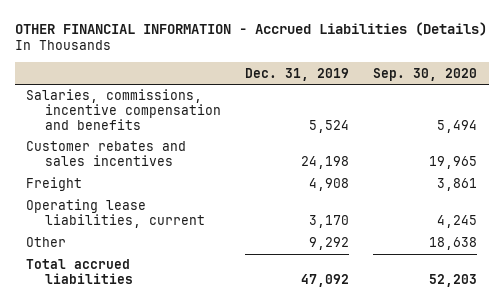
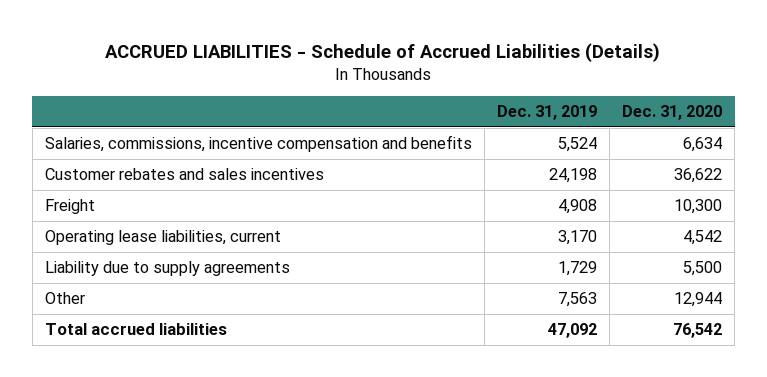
- OTHER FINANCIAL INFORMATION - Accrued Liabilities (Details)
+ ACCRUED LIABILITIES - Schedule of Accrued Liabilities (Details)
- | Dec. 31, 2019 | Sep. 30, 2020
+ | Dec. 31, 2019 | Dec. 31, 2020
- Other | 9,292 | 18,638
+ Liability due to supply agreements | 1,729 | 5,500
+ Other | 7,563 | 12,944

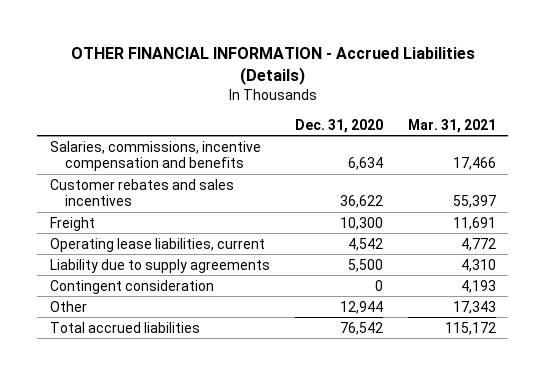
- ACCRUED LIABILITIES - Schedule of Accrued Liabilities (Details)
+ OTHER FINANCIAL INFORMATION - Accrued Liabilities (Details)
- | Dec. 31, 2019 | Dec. 31, 2020
+ | Dec. 31, 2020 | Mar. 31, 2021
+ Contingent consideration | 0 | 4,193

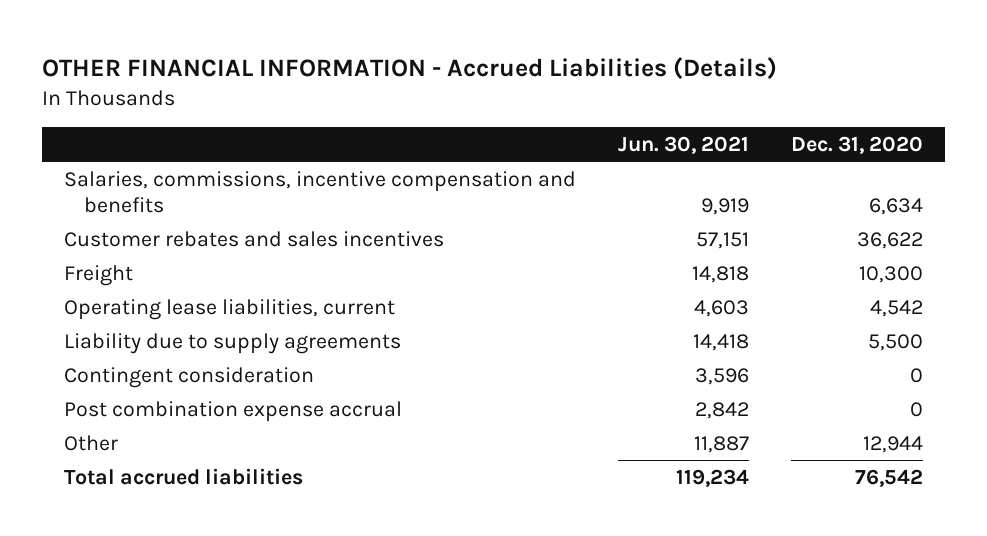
- | Dec. 31, 2020 | Mar. 31, 2021
+ | Jun. 30, 2021 | Dec. 31, 2020
+ Post combination expense accrual | 2,842 | 0

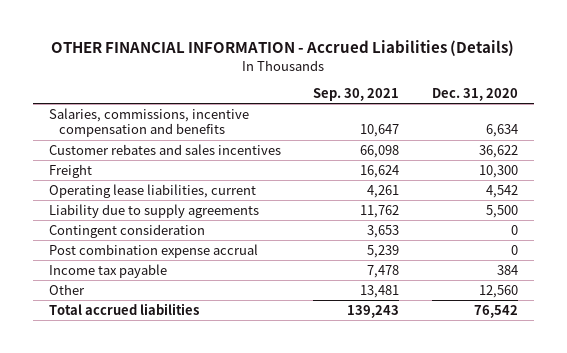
- | Jun. 30, 2021 | Dec. 31, 2020
+ | Sep. 30, 2021 | Dec. 31, 2020
- Other | 11,887 | 12,944
+ Income tax payable | 7,478 | 384
+ Other | 13,481 | 12,560

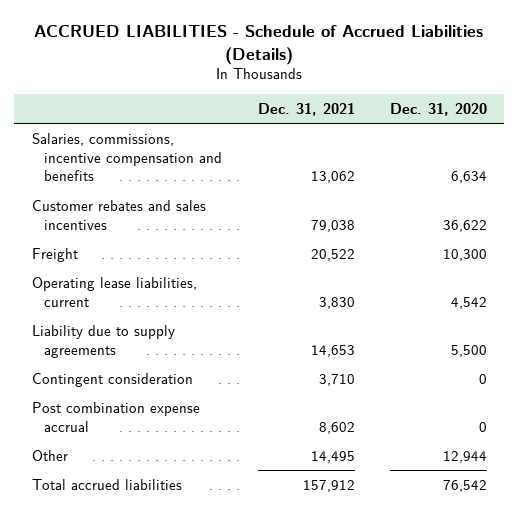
- OTHER FINANCIAL INFORMATION - Accrued Liabilities (Details)
+ ACCRUED LIABILITIES - Schedule of Accrued Liabilities (Details)
- | Sep. 30, 2021 | Dec. 31, 2020
+ | Dec. 31, 2021 | Dec. 31, 2020
- Income tax payable | 7,478 | 384
- Other | 13,481 | 12,560
+ Other | 14,495 | 12,944

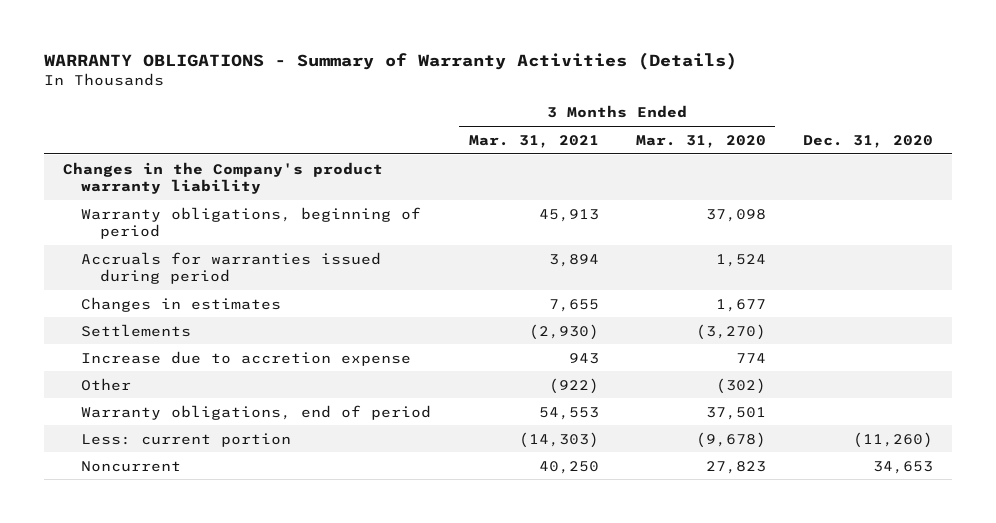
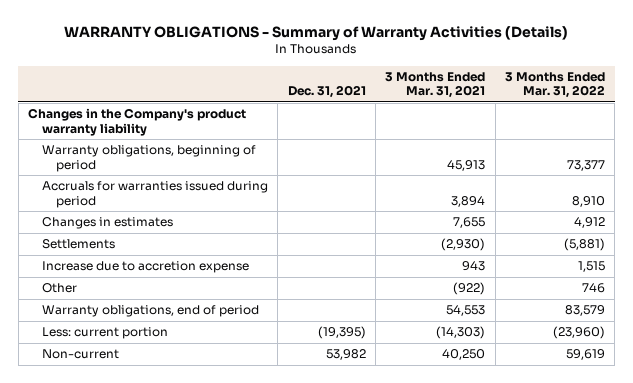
- | 3 Months Ended Mar. 31, 2021 | 3 Months Ended Mar. 31, 2020 | Dec. 31, 2020
+ | Dec. 31, 2021 | 3 Months Ended Mar. 31, 2021 | 3 Months Ended Mar. 31, 2022
- Noncurrent | 40,250 | 27,823 | 34,653
+ Non-current | 53,982 | 40,250 | 59,619

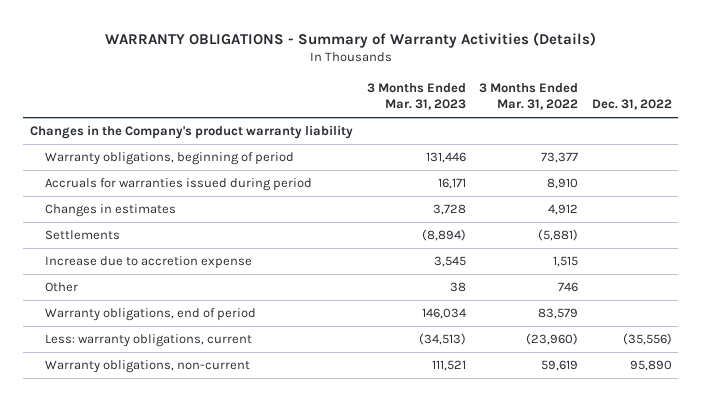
- | Dec. 31, 2021 | 3 Months Ended Mar. 31, 2021 | 3 Months Ended Mar. 31, 2022
+ | 3 Months Ended Mar. 31, 2023 | 3 Months Ended Mar. 31, 2022 | Dec. 31, 2022
- Less: current portion | (19,395) | (14,303) | (23,960)
- Non-current | 53,982 | 40,250 | 59,619
+ Less: warranty obligations, current | (34,513) | (23,960) | (35,556)
+ Warranty obligations, non-current | 111,521 | 59,619 | 95,890

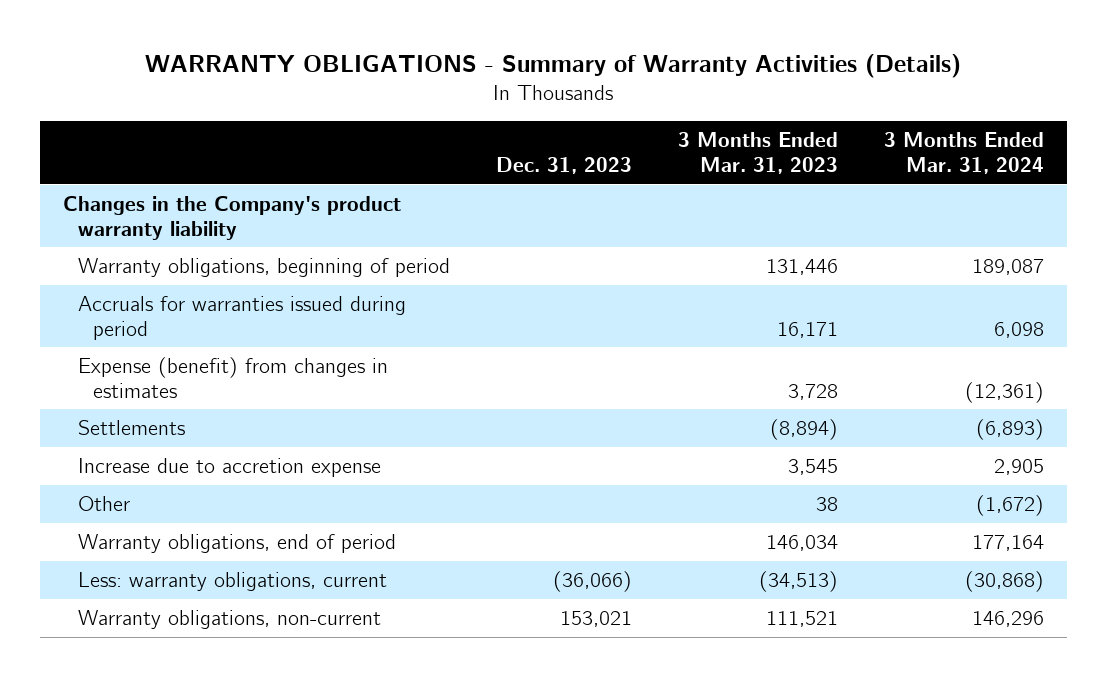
- | 3 Months Ended Mar. 31, 2023 | 3 Months Ended Mar. 31, 2022 | Dec. 31, 2022
+ | Dec. 31, 2023 | 3 Months Ended Mar. 31, 2023 | 3 Months Ended Mar. 31, 2024
- Changes in estimates | 3,728 | 4,912 |
+ Expense (benefit) from changes in estimates | | 3,728 | (12,361)

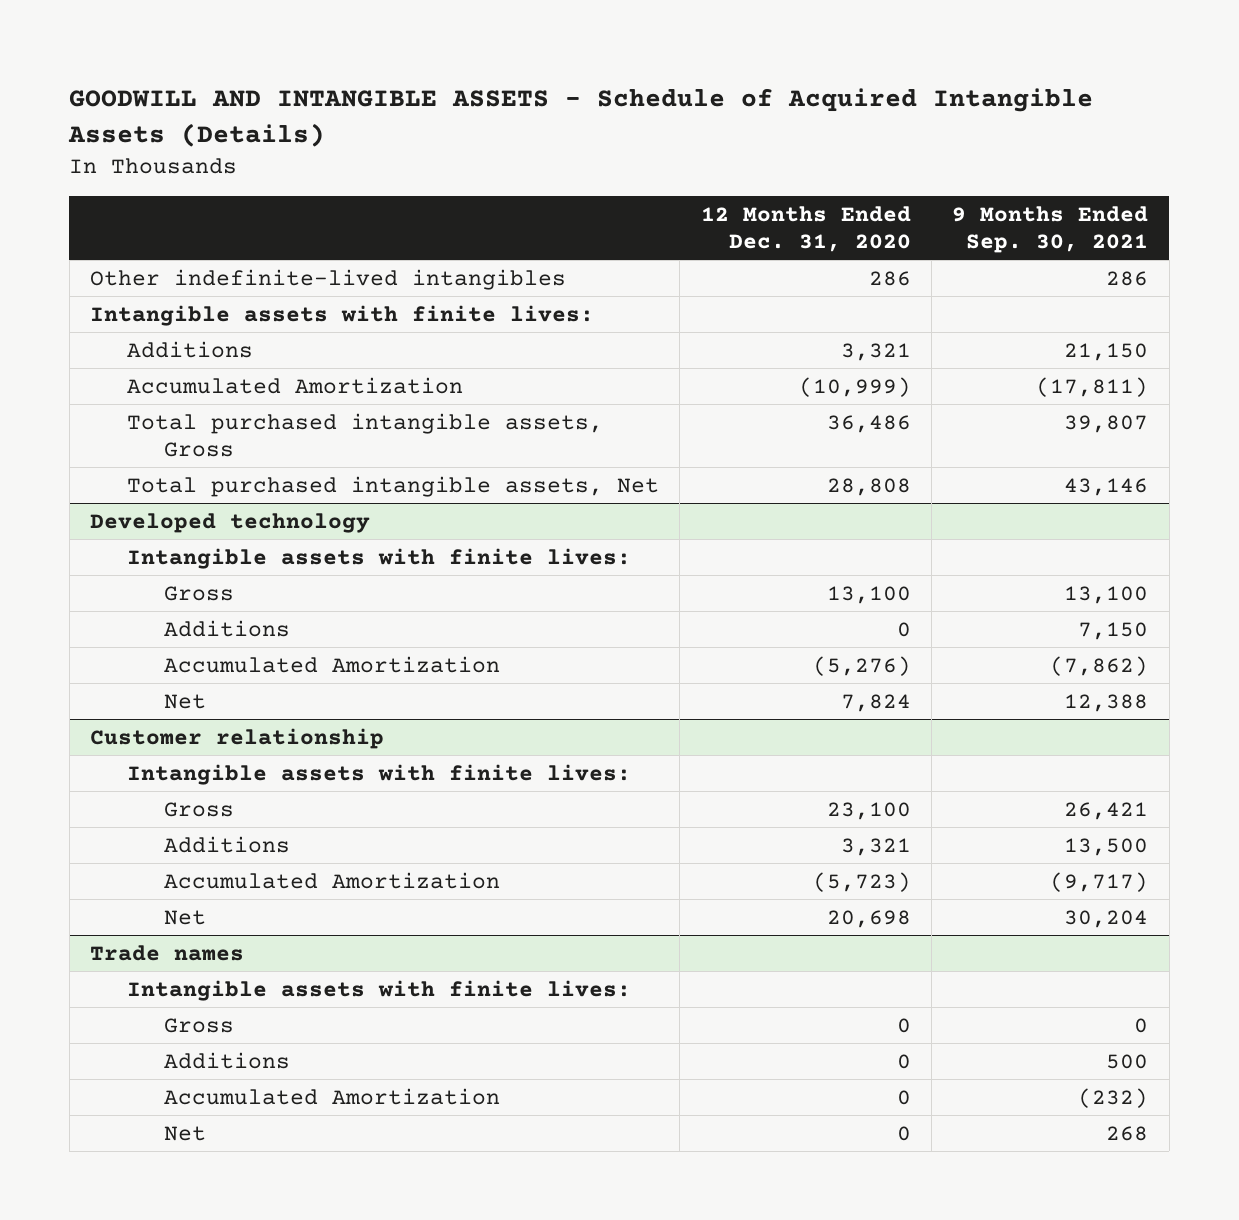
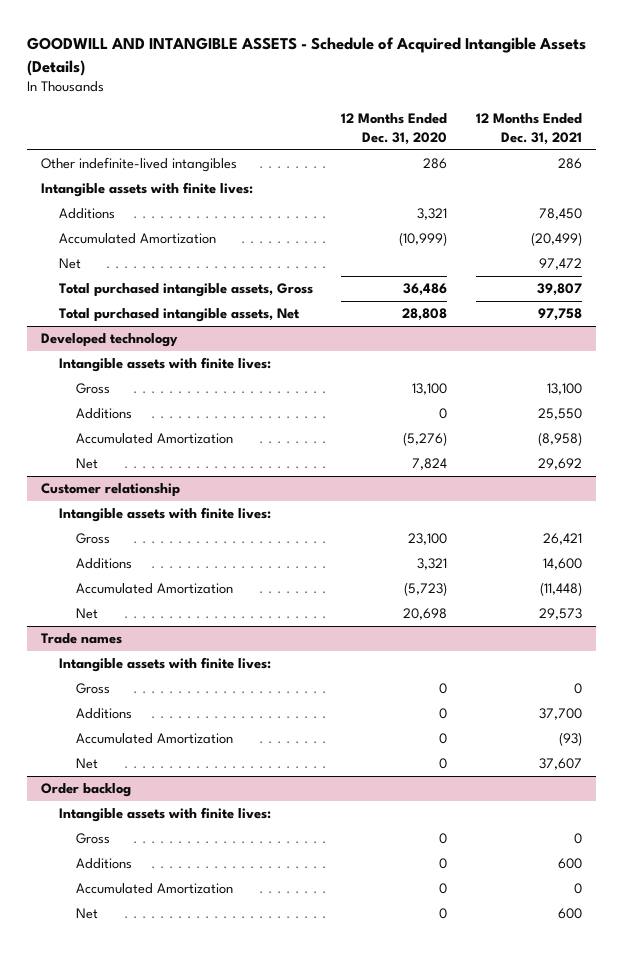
- | 12 Months Ended Dec. 31, 2020 | 9 Months Ended Sep. 30, 2021
+ | 12 Months Ended Dec. 31, 2020 | 12 Months Ended Dec. 31, 2021
+ Net | | 97,472
+ Order backlog
+ Intangible assets with finite lives:
+ Gross | 0 | 0
+ Additions | 0 | 600
+ Accumulated Amortization | 0 | 0
+ Net | 0 | 600

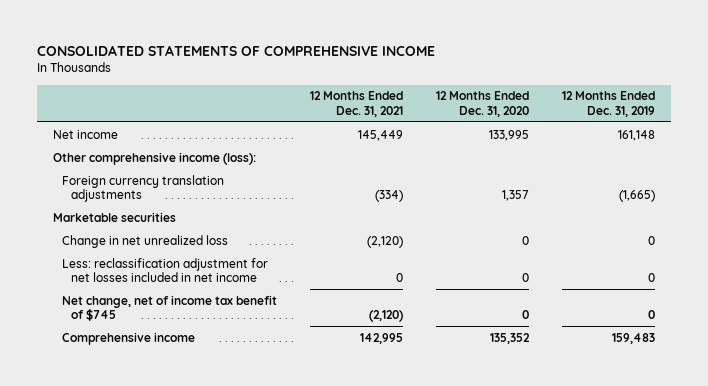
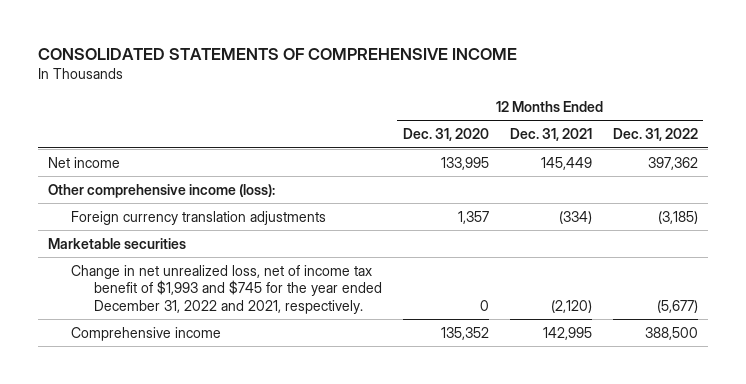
- | 12 Months Ended Dec. 31, 2021 | 12 Months Ended Dec. 31, 2020 | 12 Months Ended Dec. 31, 2019
+ | 12 Months Ended Dec. 31, 2020 | 12 Months Ended Dec. 31, 2021 | 12 Months Ended Dec. 31, 2022
- Change in net unrealized loss | (2,120) | 0 | 0
- Less: reclassification adjustment for net losses included in net income | 0 | 0 | 0
- Net change, net of income tax benefit of $745 | (2,120) | 0 | 0
+ Change in net unrealized loss, net of income tax benefit of $1,993 and $745 for the year ended December 31, 2022 and 2021, respectively. | 0 | (2,120) | (5,677)

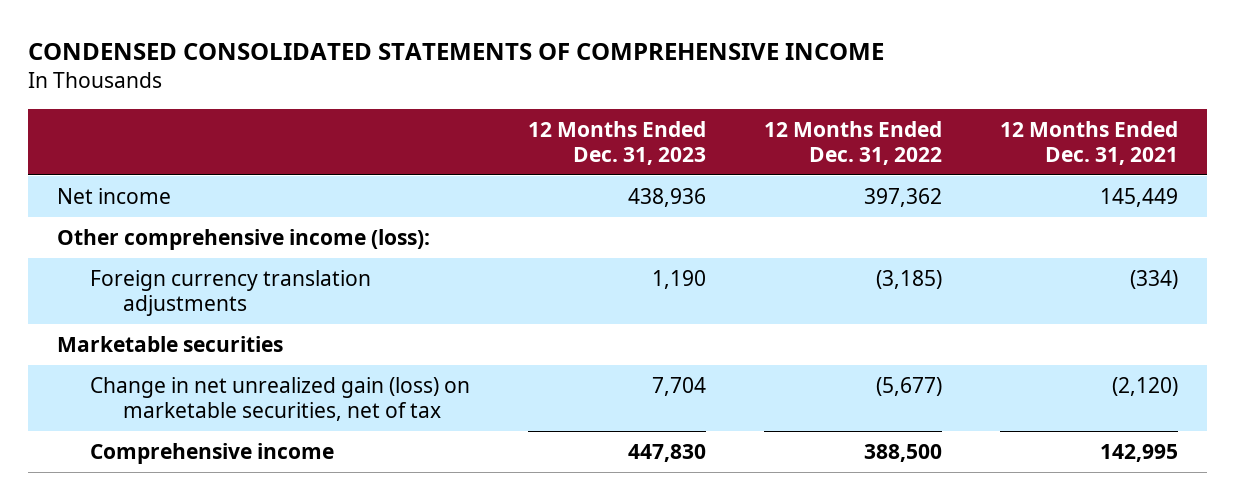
- CONSOLIDATED STATEMENTS OF COMPREHENSIVE INCOME
+ CONDENSED CONSOLIDATED STATEMENTS OF COMPREHENSIVE INCOME
- | 12 Months Ended Dec. 31, 2020 | 12 Months Ended Dec. 31, 2021 | 12 Months Ended Dec. 31, 2022
+ | 12 Months Ended Dec. 31, 2023 | 12 Months Ended Dec. 31, 2022 | 12 Months Ended Dec. 31, 2021
- Change in net unrealized loss, net of income tax benefit of $1,993 and $745 for the year ended December 31, 2022 and 2021, respectively. | 0 | (2,120) | (5,677)
+ Change in net unrealized gain (loss) on marketable securities, net of tax | 7,704 | (5,677) | (2,120)

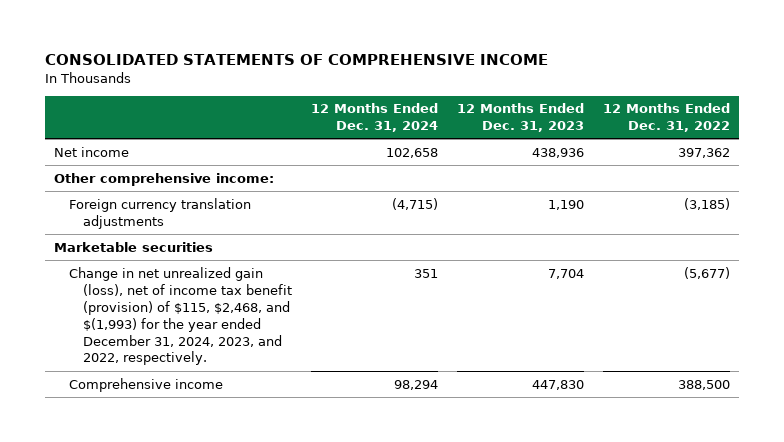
- CONDENSED CONSOLIDATED STATEMENTS OF COMPREHENSIVE INCOME
+ CONSOLIDATED STATEMENTS OF COMPREHENSIVE INCOME
- | 12 Months Ended Dec. 31, 2023 | 12 Months Ended Dec. 31, 2022 | 12 Months Ended Dec. 31, 2021
+ | 12 Months Ended Dec. 31, 2024 | 12 Months Ended Dec. 31, 2023 | 12 Months Ended Dec. 31, 2022
- Other comprehensive income (loss):
+ Other comprehensive income:
- Change in net unrealized gain (loss) on marketable securities, net of tax | 7,704 | (5,677) | (2,120)
+ Change in net unrealized gain (loss), net of income tax benefit (provision) of $115, $2,468, and $(1,993) for the year ended December 31, 2024, 2023, and 2022, respectively. | 351 | 7,704 | (5,677)

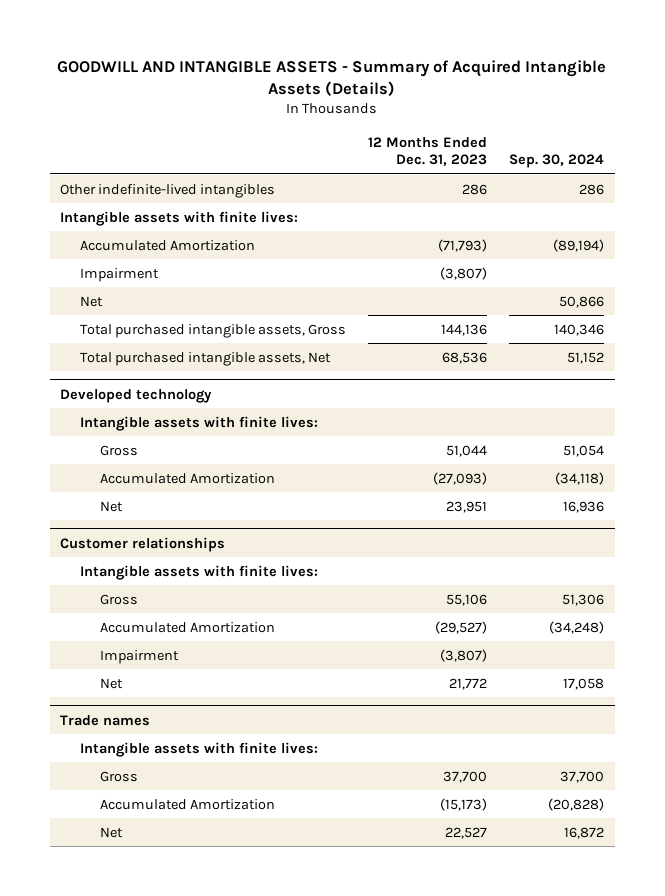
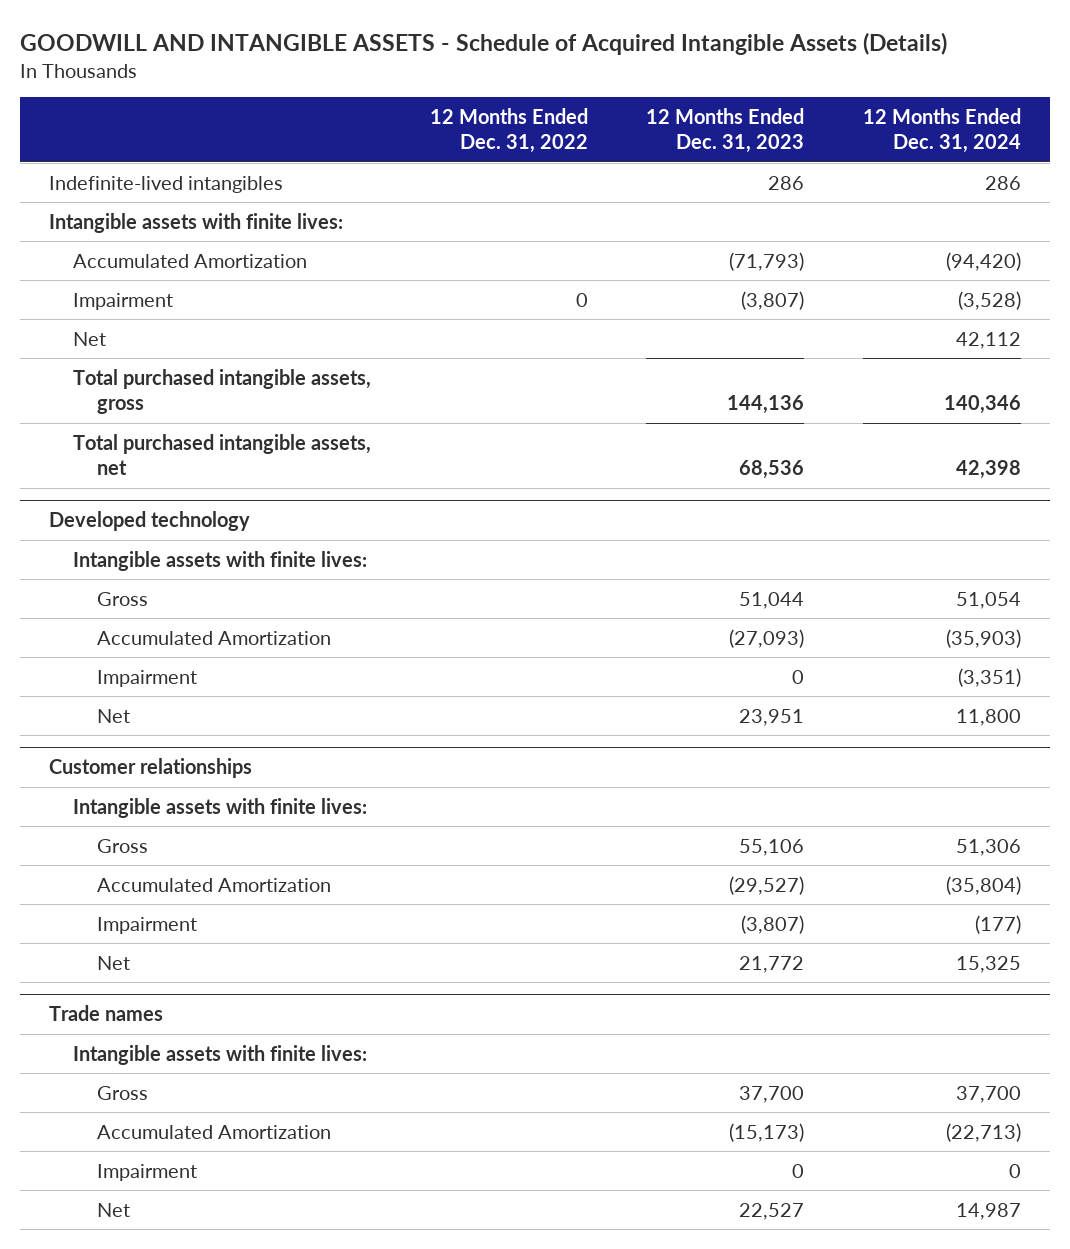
- GOODWILL AND INTANGIBLE ASSETS - Summary of Acquired Intangible Assets (Details)
+ GOODWILL AND INTANGIBLE ASSETS - Schedule of Acquired Intangible Assets (Details)
- | 12 Months Ended Dec. 31, 2023 | Sep. 30, 2024
+ | 12 Months Ended Dec. 31, 2022 | 12 Months Ended Dec. 31, 2023 | 12 Months Ended Dec. 31, 2024
- Other indefinite-lived intangibles | 286 | 286
+ Indefinite-lived intangibles | | 286 | 286
- Total purchased intangible assets, Gross | 144,136 | 140,346
- Total purchased intangible assets, Net | 68,536 | 51,152
+ Total purchased intangible assets, gross | | 144,136 | 140,346
+ Total purchased intangible assets, net | | 68,536 | 42,398
@ Developed technology
+ Impairment | | 0 | (3,351)
@ Trade names
+ Impairment | | 0 | 0

